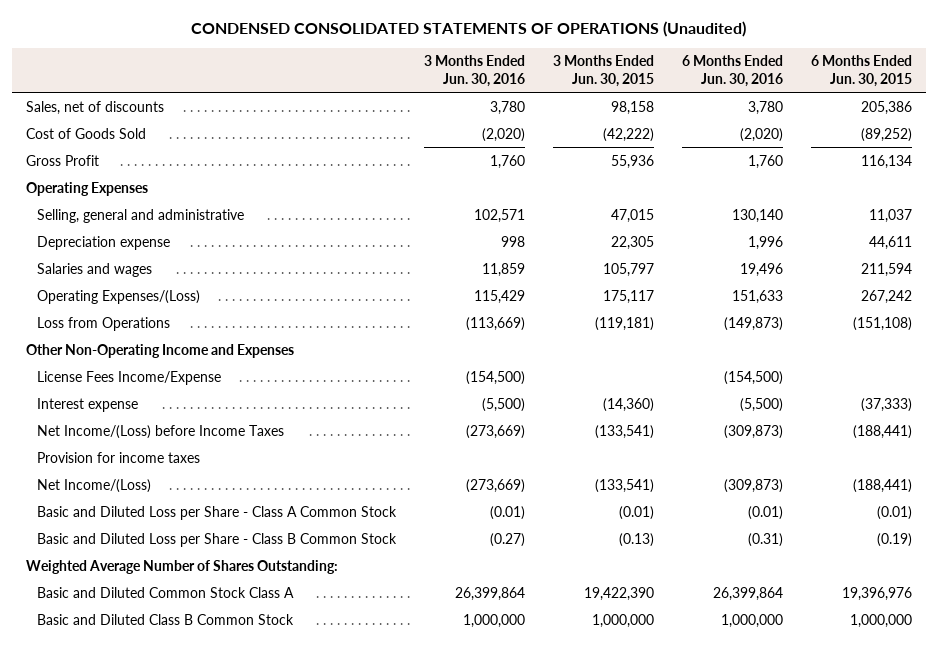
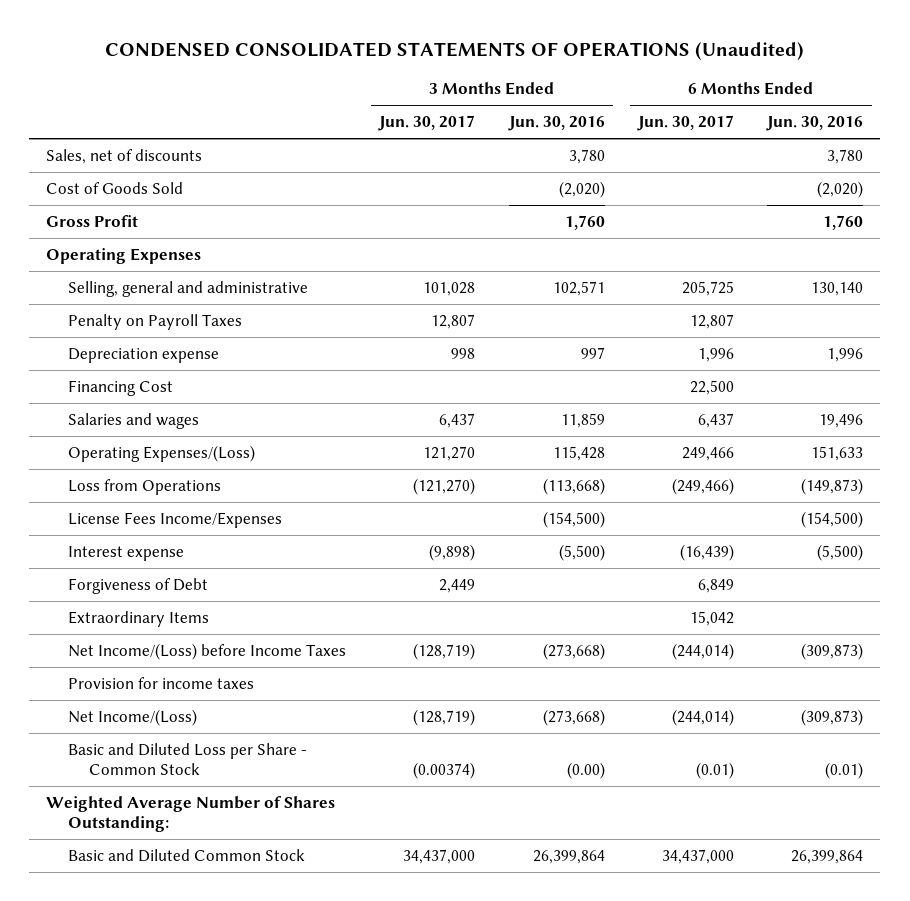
- | 3 Months Ended Jun. 30, 2016 | 3 Months Ended Jun. 30, 2015 | 6 Months Ended Jun. 30, 2016 | 6 Months Ended Jun. 30, 2015
+ | 3 Months Ended Jun. 30, 2017 | 3 Months Ended Jun. 30, 2016 | 6 Months Ended Jun. 30, 2017 | 6 Months Ended Jun. 30, 2016
- Depreciation expense | 998 | 22,305 | 1,996 | 44,611
+ Penalty on Payroll Taxes | 12,807 | | 12,807 |
+ Depreciation expense | 998 | 997 | 1,996 | 1,996
+ Financing Cost | | | 22,500 |
- Operating Expenses/(Loss) | 115,429 | 175,117 | 151,633 | 267,242
- Loss from Operations | (113,669) | (119,181) | (149,873) | (151,108)
- Other Non-Operating Income and Expenses
- License Fees Income/Expense | (154,500) | | (154,500) |
+ Operating Expenses/(Loss) | 121,270 | 115,428 | 249,466 | 151,633
+ Loss from Operations | (121,270) | (113,668) | (249,466) | (149,873)
+ License Fees Income/Expenses | | (154,500) | | (154,500)
- Net Income/(Loss) before Income Taxes | (273,669) | (133,541) | (309,873) | (188,441)
+ Forgiveness of Debt | 2,449 | | 6,849 |
+ Extraordinary Items | | | 15,042 |
+ Net Income/(Loss) before Income Taxes | (128,719) | (273,668) | (244,014) | (309,873)
- Net Income/(Loss) | (273,669) | (133,541) | (309,873) | (188,441)
- Basic and Diluted Loss per Share - Class A Common Stock | (0.01) | (0.01) | (0.01) | (0.01)
- Basic and Diluted Loss per Share - Class B Common Stock | (0.27) | (0.13) | (0.31) | (0.19)
+ Net Income/(Loss) | (128,719) | (273,668) | (244,014) | (309,873)
+ Basic and Diluted Loss per Share - Common Stock | (0.00374) | (0.00) | (0.01) | (0.01)
- Basic and Diluted Common Stock Class A | 26,399,864 | 19,422,390 | 26,399,864 | 19,396,976
- Basic and Diluted Class B Common Stock | 1,000,000 | 1,000,000 | 1,000,000 | 1,000,000
+ Basic and Diluted Common Stock | 34,437,000 | 26,399,864 | 34,437,000 | 26,399,864

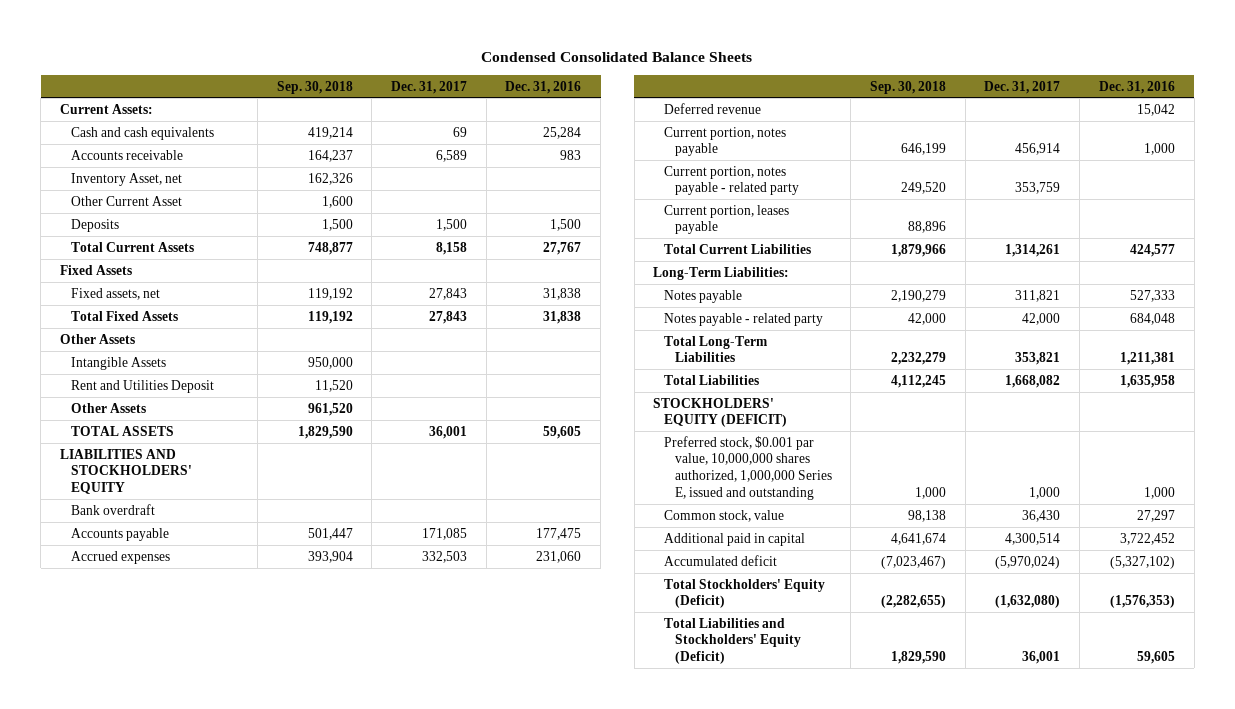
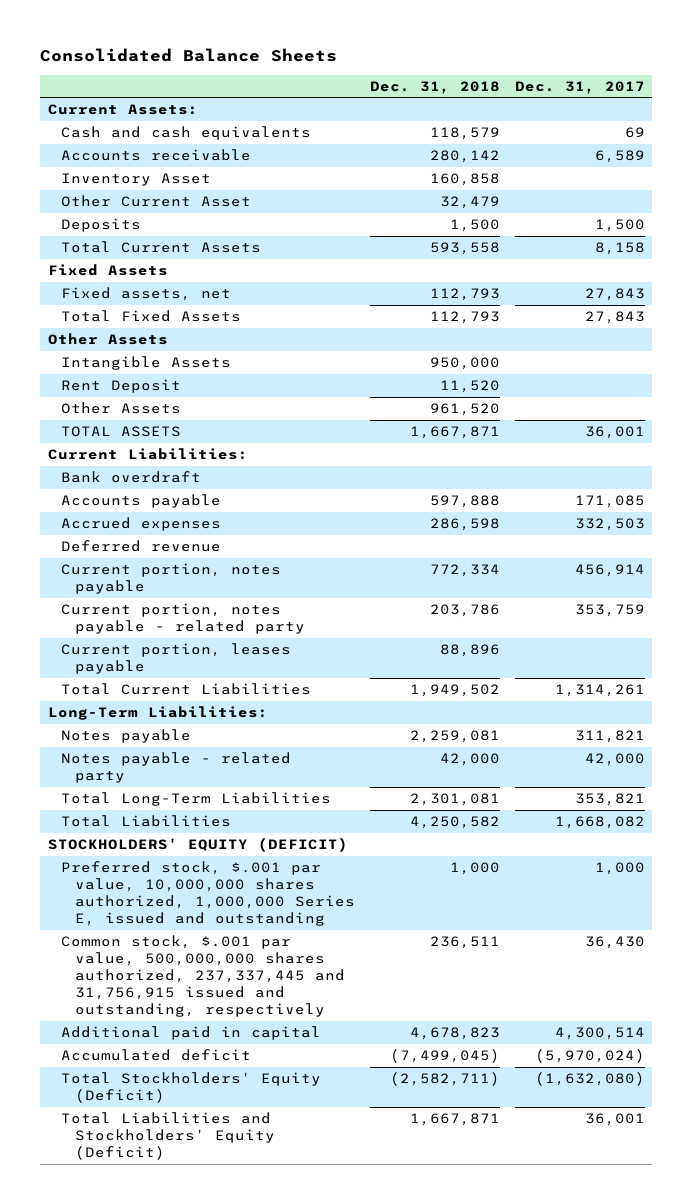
- Condensed Consolidated Balance Sheets
+ Consolidated Balance Sheets
- | Sep. 30, 2018 | Dec. 31, 2017 | Dec. 31, 2016
+ | Dec. 31, 2018 | Dec. 31, 2017
- Inventory Asset, net | 162,326 | |
+ Inventory Asset | 160,858 |
- Rent and Utilities Deposit | 11,520 | |
+ Rent Deposit | 11,520 |
- LIABILITIES AND STOCKHOLDERS' EQUITY
+ Current Liabilities:
- Preferred stock, $0.001 par value, 10,000,000 shares authorized, 1,000,000 Series E, issued and outstanding | 1,000 | 1,000 | 1,000
- Common stock, value | 98,138 | 36,430 | 27,297
+ Preferred stock, $.001 par value, 10,000,000 shares authorized, 1,000,000 Series E, issued and outstanding | 1,000 | 1,000
+ Common stock, $.001 par value, 500,000,000 shares authorized, 237,337,445 and 31,756,915 issued and outstanding, respectively | 236,511 | 36,430

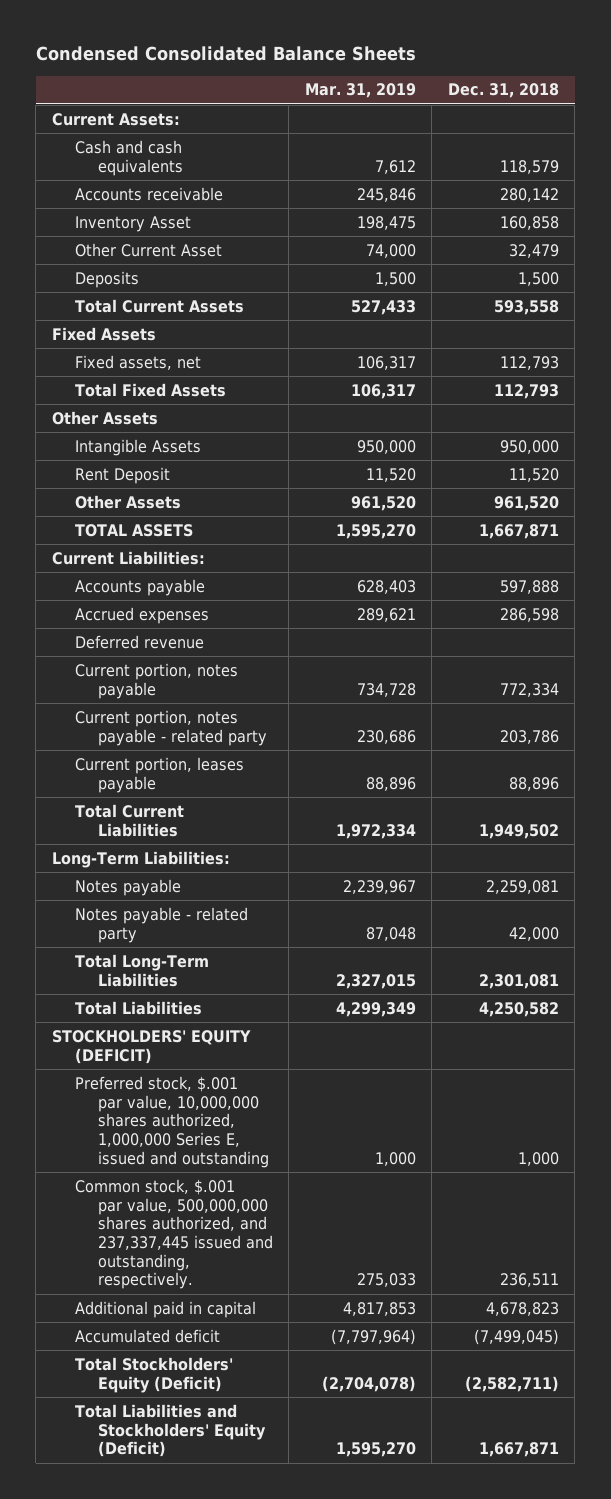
- Consolidated Balance Sheets
+ Condensed Consolidated Balance Sheets
- | Dec. 31, 2018 | Dec. 31, 2017
+ | Mar. 31, 2019 | Dec. 31, 2018
- Bank overdraft
- Common stock, $.001 par value, 500,000,000 shares authorized, 237,337,445 and 31,756,915 issued and outstanding, respectively | 236,511 | 36,430
+ Common stock, $.001 par value, 500,000,000 shares authorized, and 237,337,445 issued and outstanding, respectively. | 275,033 | 236,511

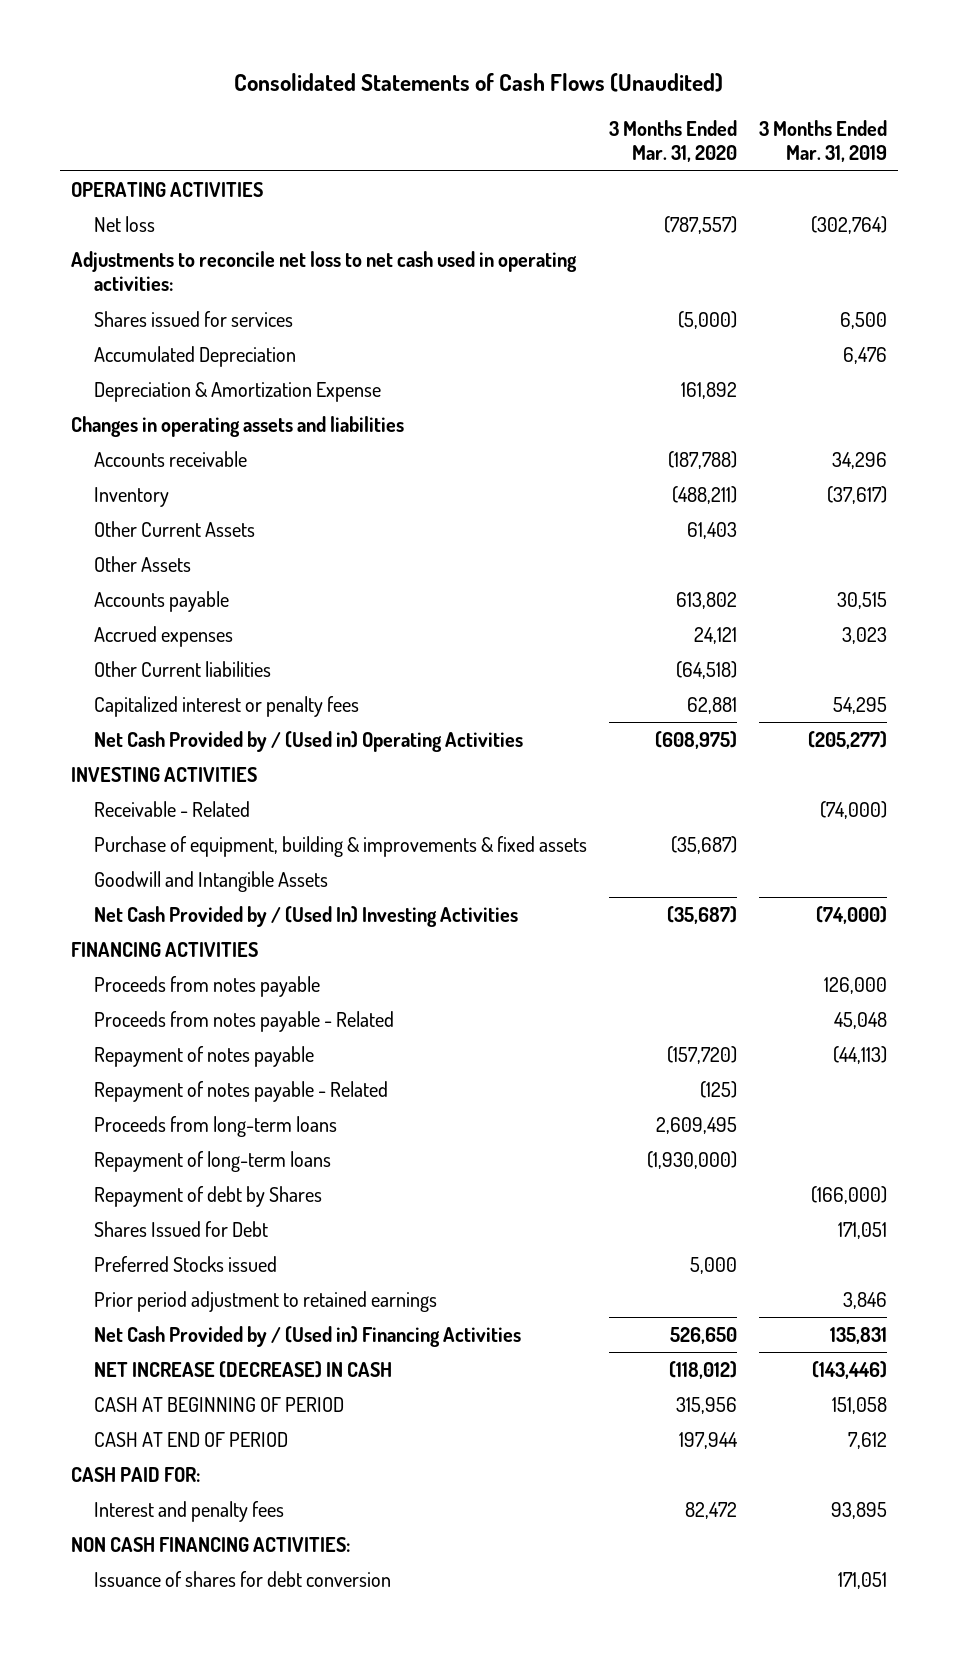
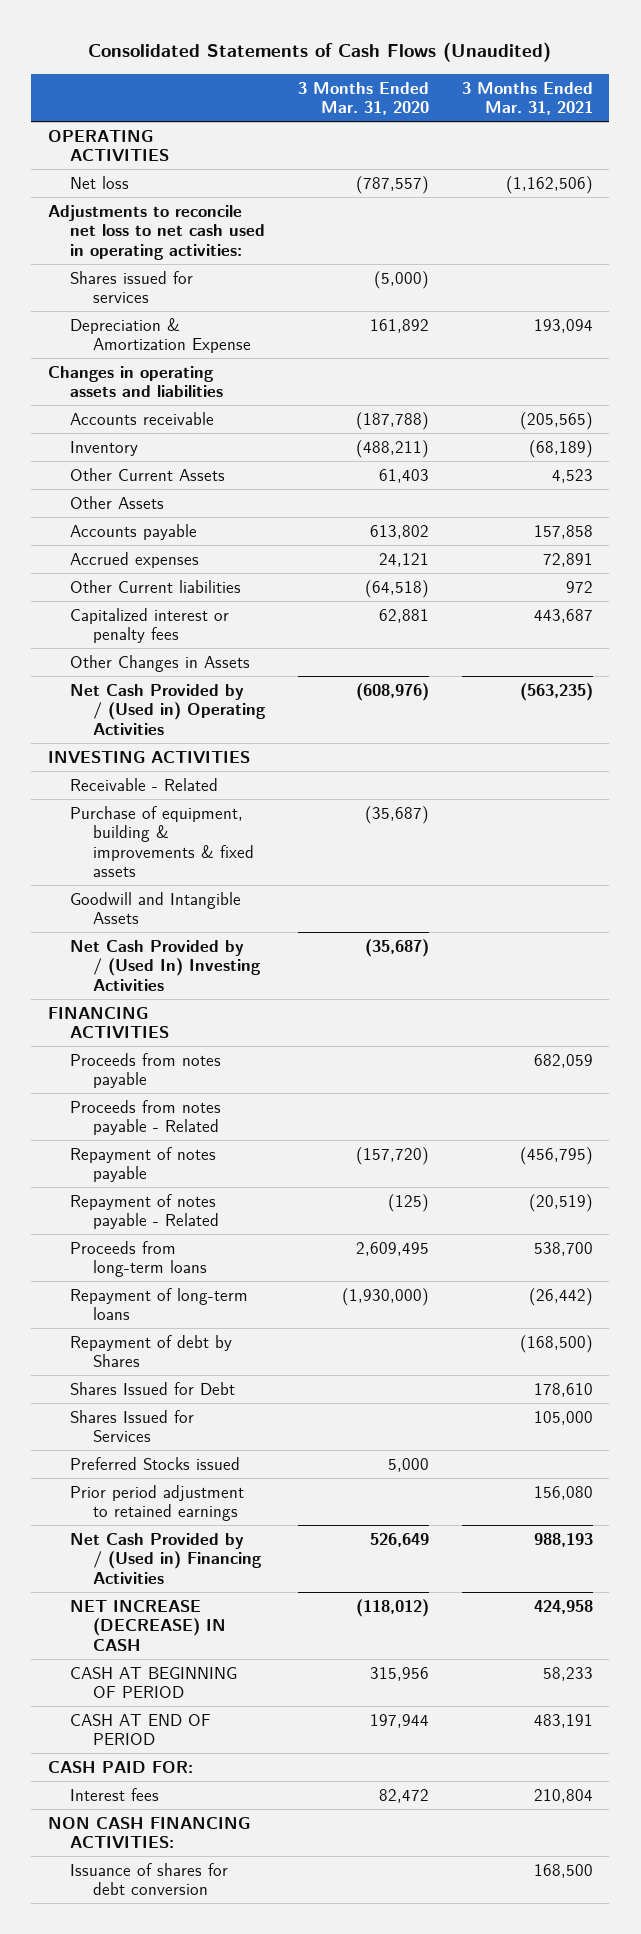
- | 3 Months Ended Mar. 31, 2020 | 3 Months Ended Mar. 31, 2019
+ | 3 Months Ended Mar. 31, 2020 | 3 Months Ended Mar. 31, 2021
- Accumulated Depreciation | | 6,476
- Net Cash Provided by / (Used in) Operating Activities | (608,975) | (205,277)
+ Other Changes in Assets
+ Net Cash Provided by / (Used in) Operating Activities | (608,976) | (563,235)
+ Shares Issued for Services | | 105,000
- Net Cash Provided by / (Used in) Financing Activities | 526,650 | 135,831
+ Net Cash Provided by / (Used in) Financing Activities | 526,649 | 988,193
- Interest and penalty fees | 82,472 | 93,895
+ Interest fees | 82,472 | 210,804

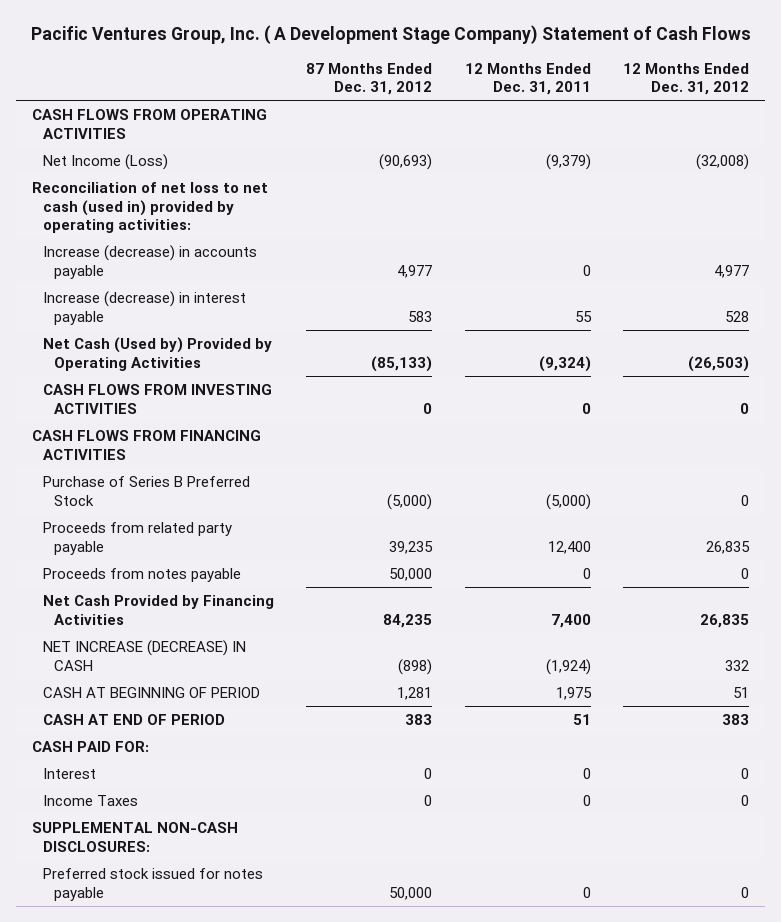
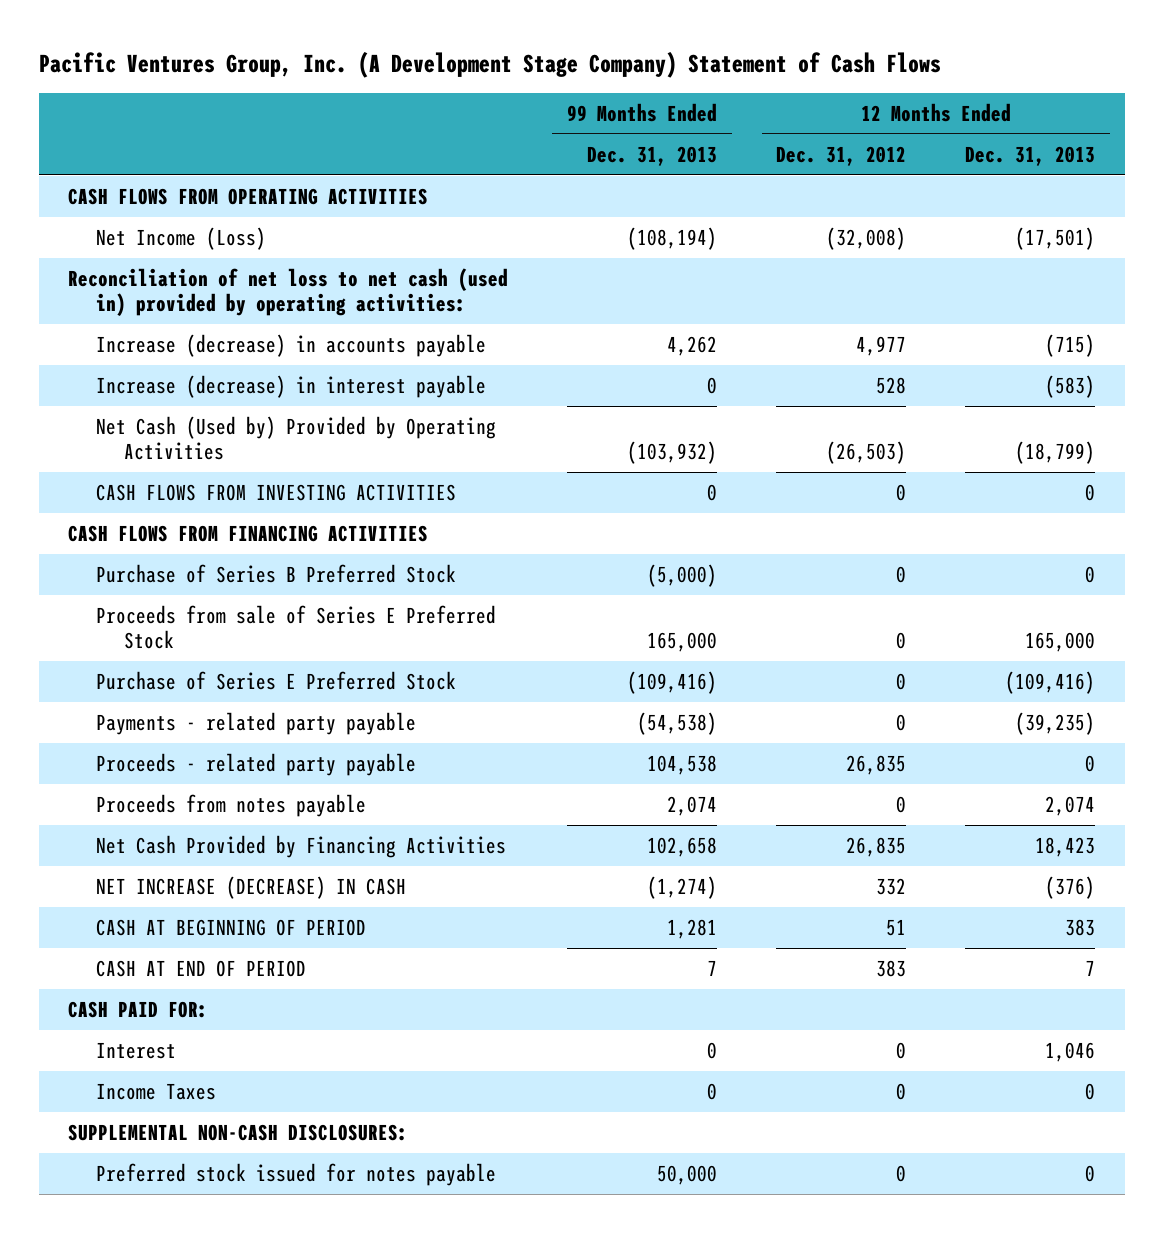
- Pacific Ventures Group, Inc. ( A Development Stage Company) Statement of Cash Flows
+ Pacific Ventures Group, Inc. (A Development Stage Company) Statement of Cash Flows
- | 87 Months Ended Dec. 31, 2012 | 12 Months Ended Dec. 31, 2011 | 12 Months Ended Dec. 31, 2012
+ | 99 Months Ended Dec. 31, 2013 | 12 Months Ended Dec. 31, 2012 | 12 Months Ended Dec. 31, 2013
- Proceeds from related party payable | 39,235 | 12,400 | 26,835
+ Proceeds from sale of Series E Preferred Stock | 165,000 | 0 | 165,000
+ Purchase of Series E Preferred Stock | (109,416) | 0 | (109,416)
+ Payments - related party payable | (54,538) | 0 | (39,235)
+ Proceeds - related party payable | 104,538 | 26,835 | 0

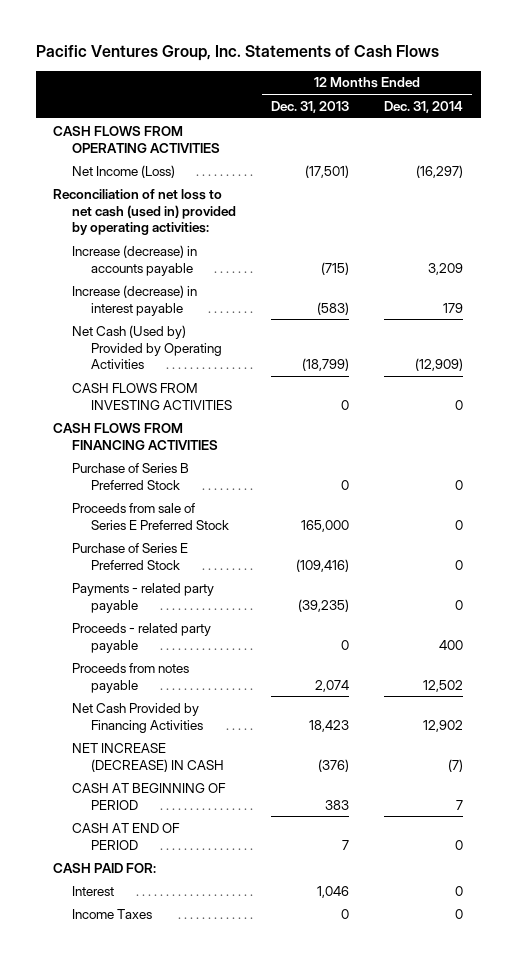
- Pacific Ventures Group, Inc. (A Development Stage Company) Statement of Cash Flows
+ Pacific Ventures Group, Inc. Statements of Cash Flows
- | 99 Months Ended Dec. 31, 2013 | 12 Months Ended Dec. 31, 2012 | 12 Months Ended Dec. 31, 2013
+ | 12 Months Ended Dec. 31, 2013 | 12 Months Ended Dec. 31, 2014
- SUPPLEMENTAL NON-CASH DISCLOSURES:
- Preferred stock issued for notes payable | 50,000 | 0 | 0

